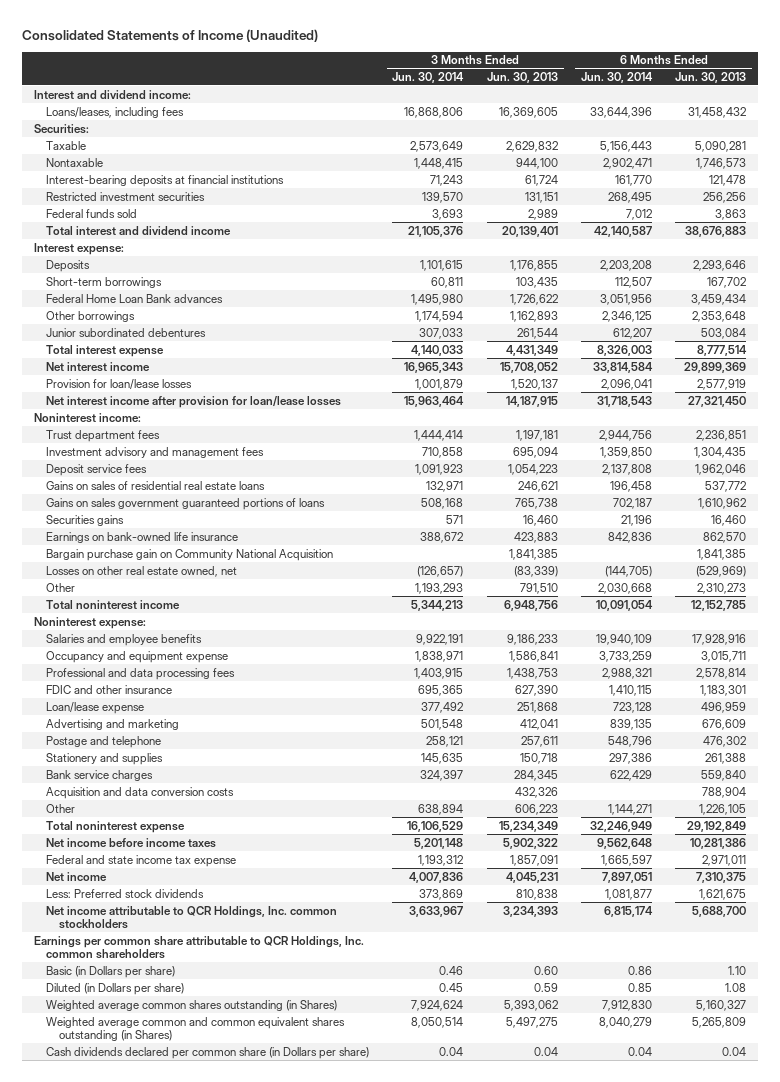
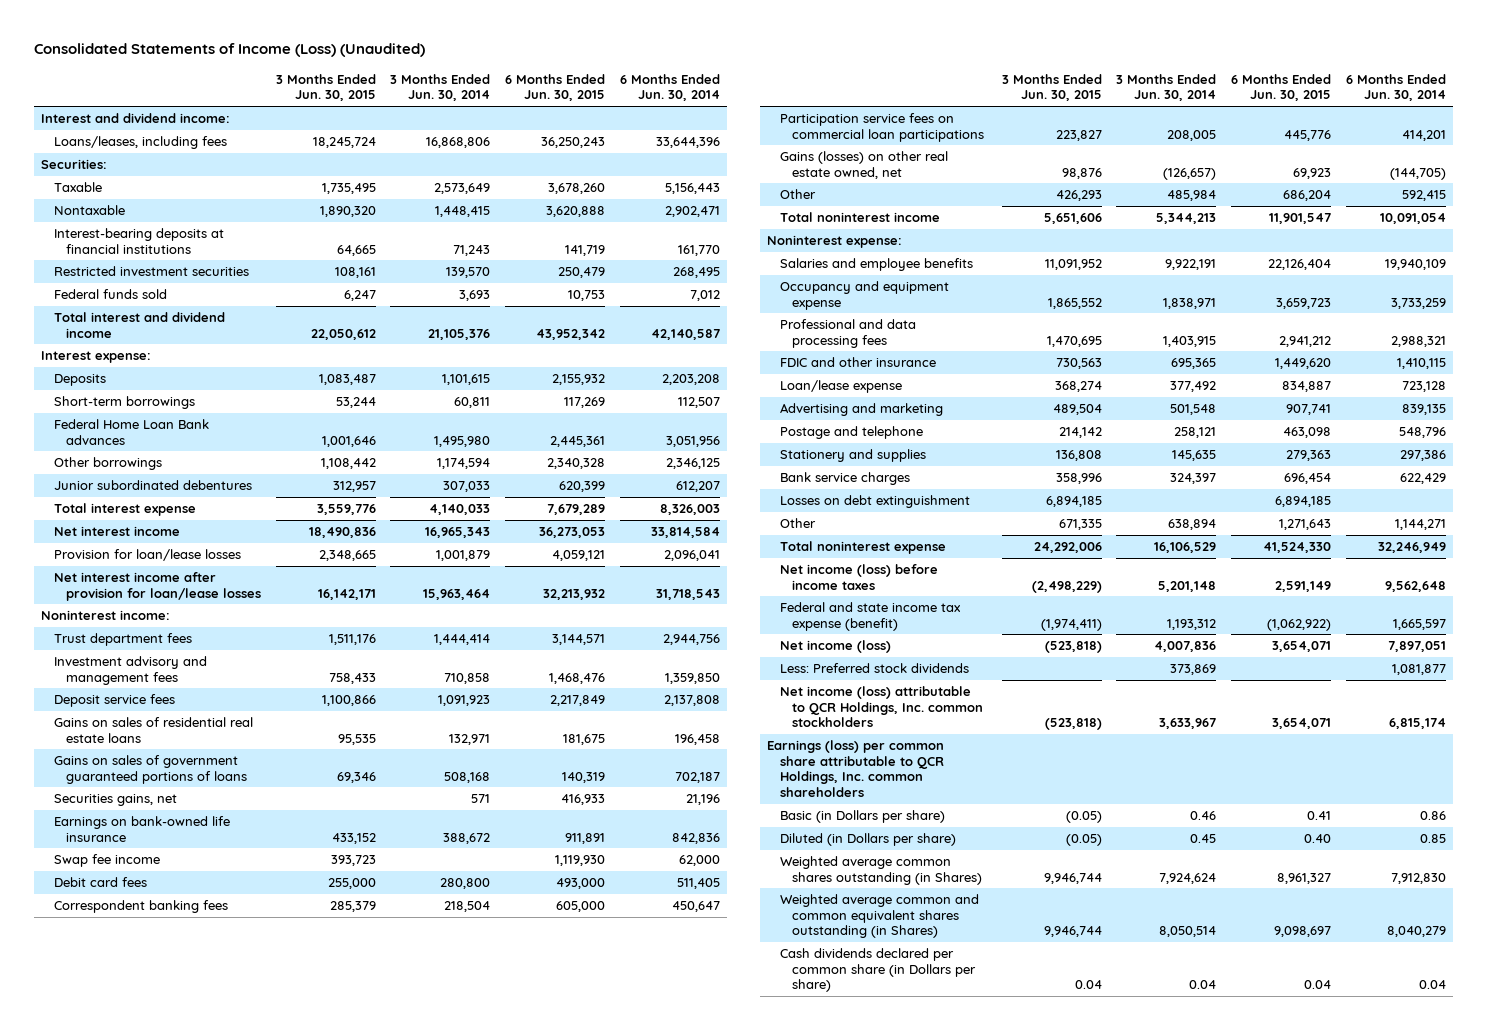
- Consolidated Statements of Income (Unaudited)
+ Consolidated Statements of Income (Loss) (Unaudited)
- | 3 Months Ended Jun. 30, 2014 | 3 Months Ended Jun. 30, 2013 | 6 Months Ended Jun. 30, 2014 | 6 Months Ended Jun. 30, 2013
+ | 3 Months Ended Jun. 30, 2015 | 3 Months Ended Jun. 30, 2014 | 6 Months Ended Jun. 30, 2015 | 6 Months Ended Jun. 30, 2014
- Gains on sales government guaranteed portions of loans | 508,168 | 765,738 | 702,187 | 1,610,962
- Securities gains | 571 | 16,460 | 21,196 | 16,460
+ Gains on sales of government guaranteed portions of loans | 69,346 | 508,168 | 140,319 | 702,187
+ Securities gains, net | | 571 | 416,933 | 21,196
- Bargain purchase gain on Community National Acquisition | | 1,841,385 | | 1,841,385
- Losses on other real estate owned, net | (126,657) | (83,339) | (144,705) | (529,969)
- Other | 1,193,293 | 791,510 | 2,030,668 | 2,310,273
+ Swap fee income | 393,723 | | 1,119,930 | 62,000
+ Debit card fees | 255,000 | 280,800 | 493,000 | 511,405
+ Correspondent banking fees | 285,379 | 218,504 | 605,000 | 450,647
+ Participation service fees on commercial loan participations | 223,827 | 208,005 | 445,776 | 414,201
+ Gains (losses) on other real estate owned, net | 98,876 | (126,657) | 69,923 | (144,705)
+ Other | 426,293 | 485,984 | 686,204 | 592,415
- Acquisition and data conversion costs | | 432,326 | | 788,904
+ Losses on debt extinguishment | 6,894,185 | | 6,894,185 |
- Net income before income taxes | 5,201,148 | 5,902,322 | 9,562,648 | 10,281,386
- Federal and state income tax expense | 1,193,312 | 1,857,091 | 1,665,597 | 2,971,011
- Net income | 4,007,836 | 4,045,231 | 7,897,051 | 7,310,375
+ Net income (loss) before income taxes | (2,498,229) | 5,201,148 | 2,591,149 | 9,562,648
+ Federal and state income tax expense (benefit) | (1,974,411) | 1,193,312 | (1,062,922) | 1,665,597
+ Net income (loss) | (523,818) | 4,007,836 | 3,654,071 | 7,897,051
- Net income attributable to QCR Holdings, Inc. common stockholders | 3,633,967 | 3,234,393 | 6,815,174 | 5,688,700
- Earnings per common share attributable to QCR Holdings, Inc. common shareholders
+ Net income (loss) attributable to QCR Holdings, Inc. common stockholders | (523,818) | 3,633,967 | 3,654,071 | 6,815,174
+ Earnings (loss) per common share attributable to QCR Holdings, Inc. common shareholders

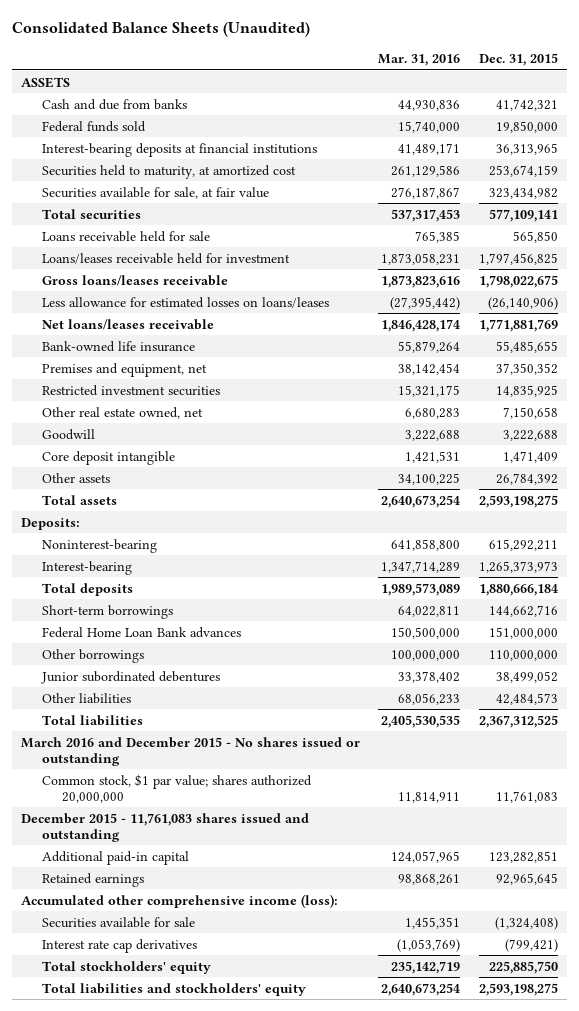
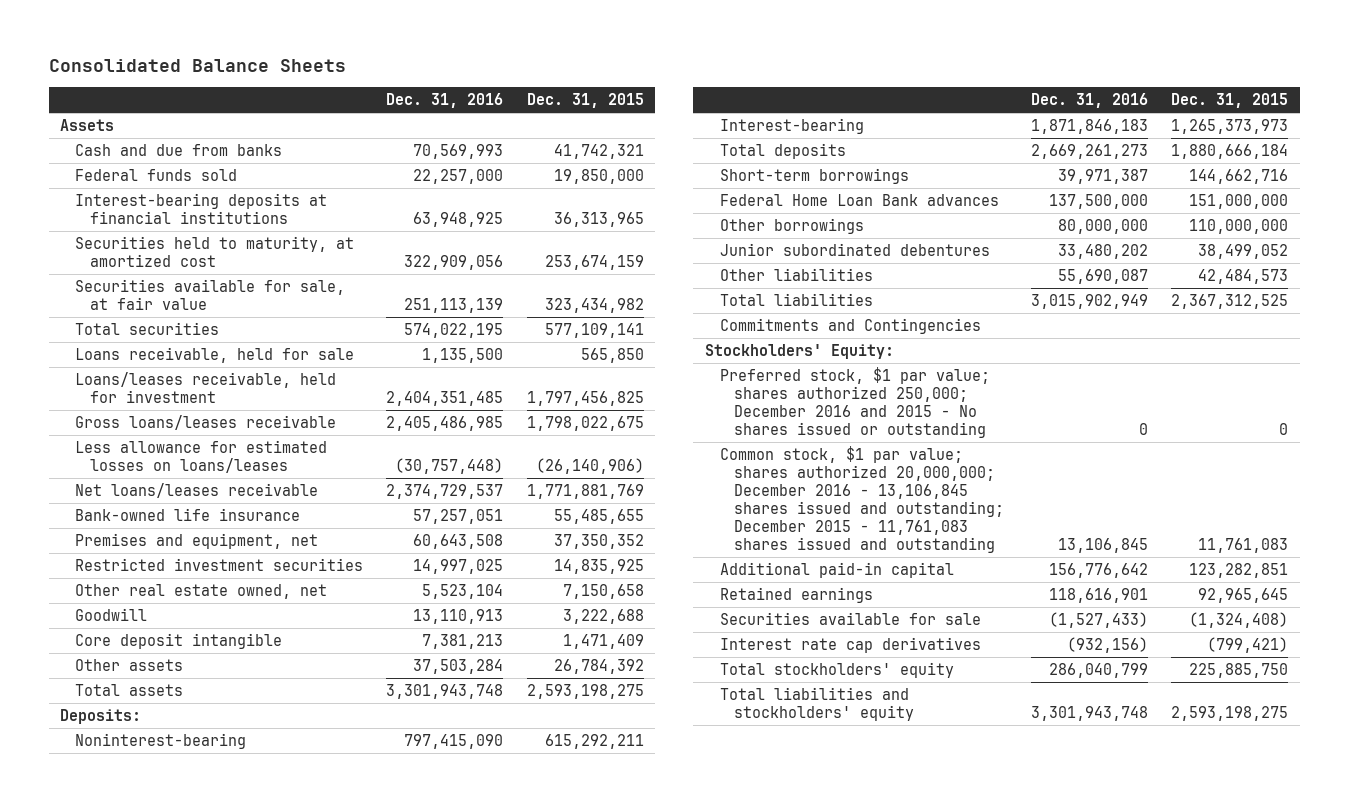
- Consolidated Balance Sheets (Unaudited)
+ Consolidated Balance Sheets
- | Mar. 31, 2016 | Dec. 31, 2015
+ | Dec. 31, 2016 | Dec. 31, 2015
- ASSETS
+ Assets
- Loans receivable held for sale | 765,385 | 565,850
- Loans/leases receivable held for investment | 1,873,058,231 | 1,797,456,825
+ Loans receivable, held for sale | 1,135,500 | 565,850
+ Loans/leases receivable, held for investment | 2,404,351,485 | 1,797,456,825
- March 2016 and December 2015 - No shares issued or outstanding
- Common stock, $1 par value; shares authorized 20,000,000 | 11,814,911 | 11,761,083
- December 2015 - 11,761,083 shares issued and outstanding
+ Commitments and Contingencies
+ Stockholders' Equity:
+ Preferred stock, $1 par value; shares authorized 250,000; December 2016 and 2015 - No shares issued or outstanding | 0 | 0
+ Common stock, $1 par value; shares authorized 20,000,000; December 2016 - 13,106,845 shares issued and outstanding; December 2015 - 11,761,083 shares issued and outstanding | 13,106,845 | 11,761,083
- Accumulated other comprehensive income (loss):

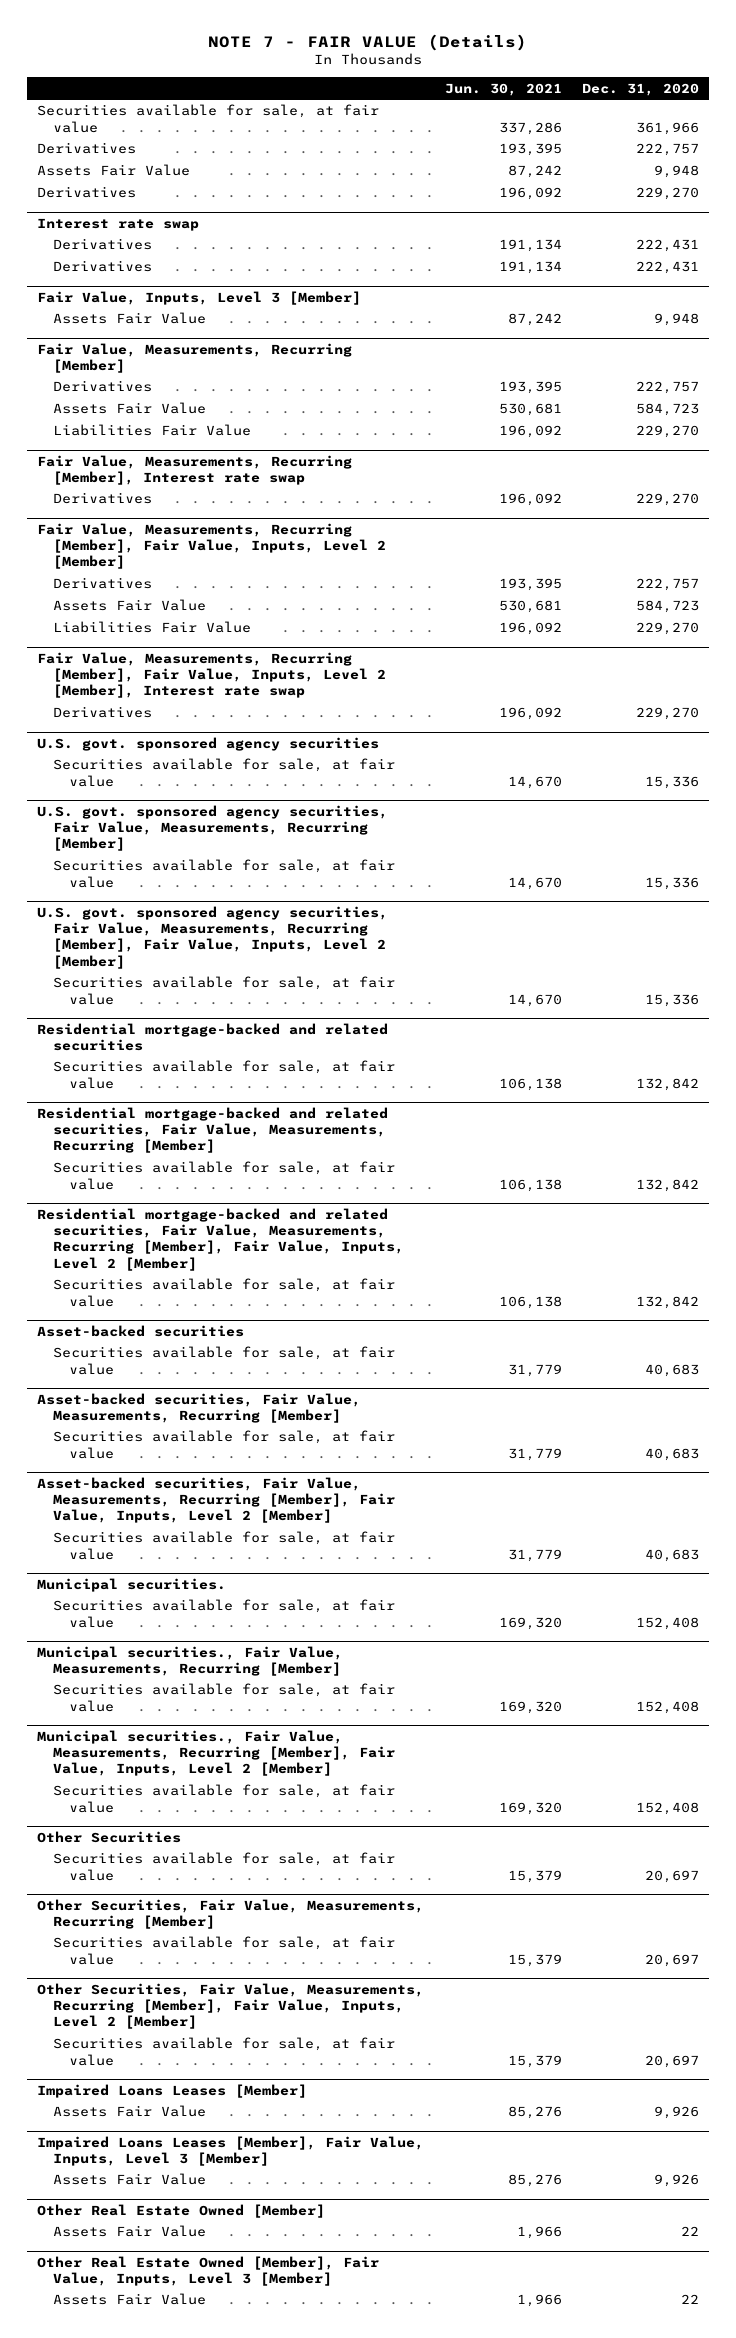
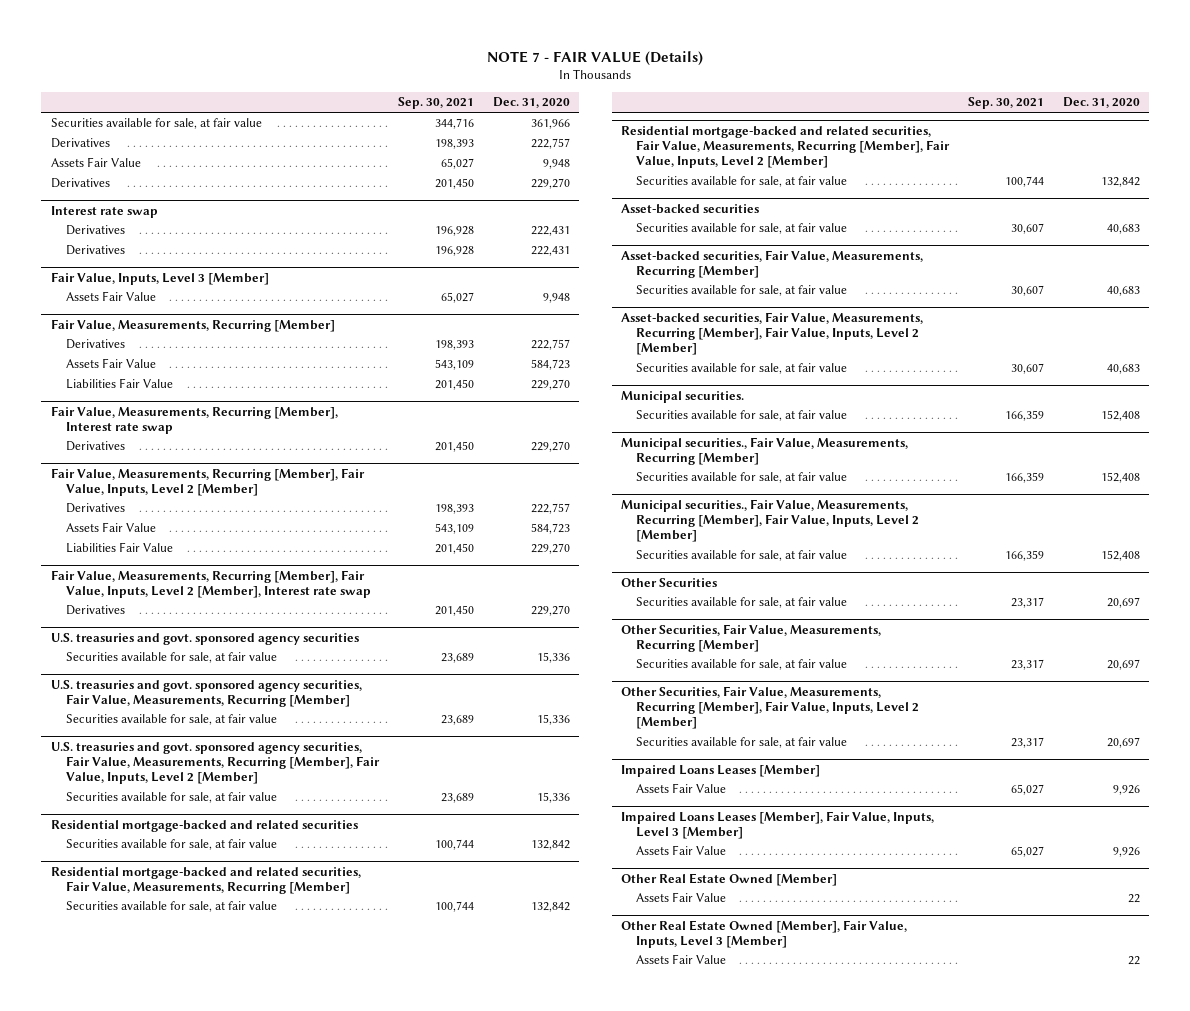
- | Jun. 30, 2021 | Dec. 31, 2020
+ | Sep. 30, 2021 | Dec. 31, 2020
- U.S. govt. sponsored agency securities
+ U.S. treasuries and govt. sponsored agency securities
- U.S. govt. sponsored agency securities, Fair Value, Measurements, Recurring [Member]
+ U.S. treasuries and govt. sponsored agency securities, Fair Value, Measurements, Recurring [Member]
- U.S. govt. sponsored agency securities, Fair Value, Measurements, Recurring [Member], Fair Value, Inputs, Level 2 [Member]
+ U.S. treasuries and govt. sponsored agency securities, Fair Value, Measurements, Recurring [Member], Fair Value, Inputs, Level 2 [Member]

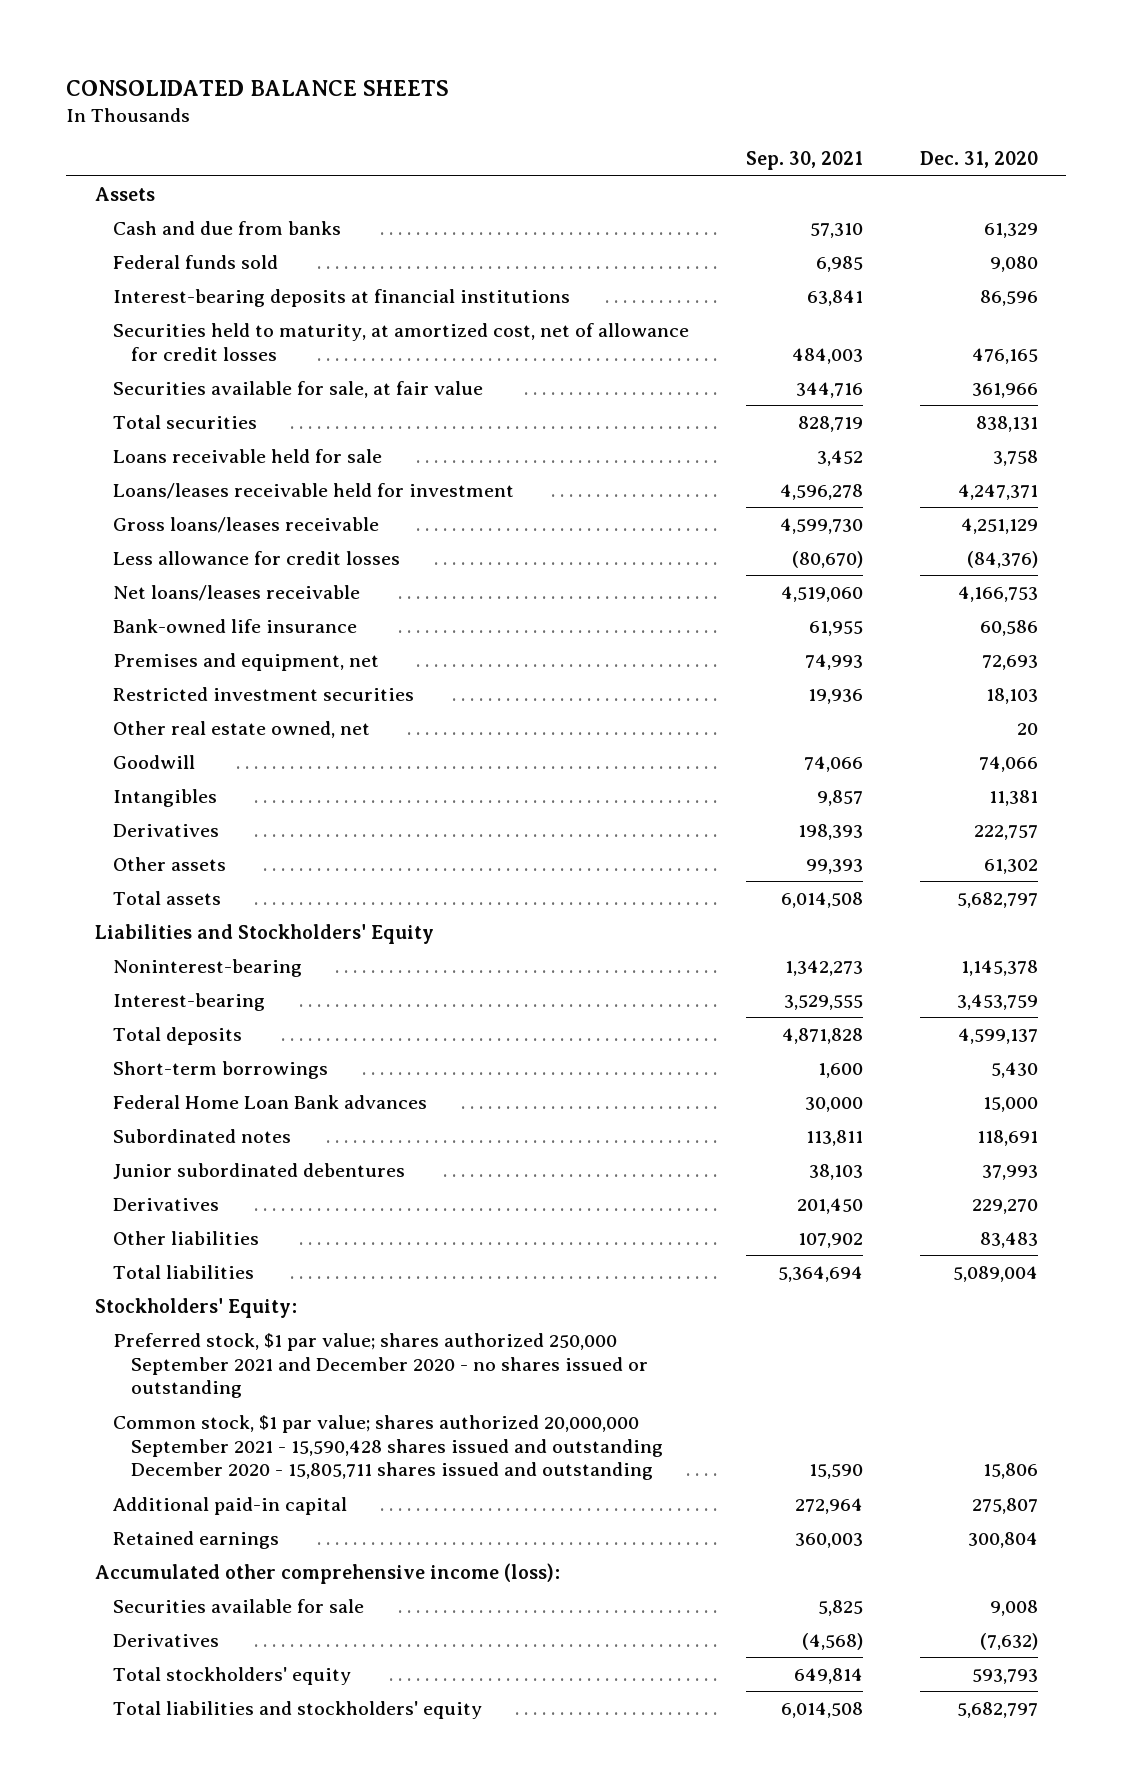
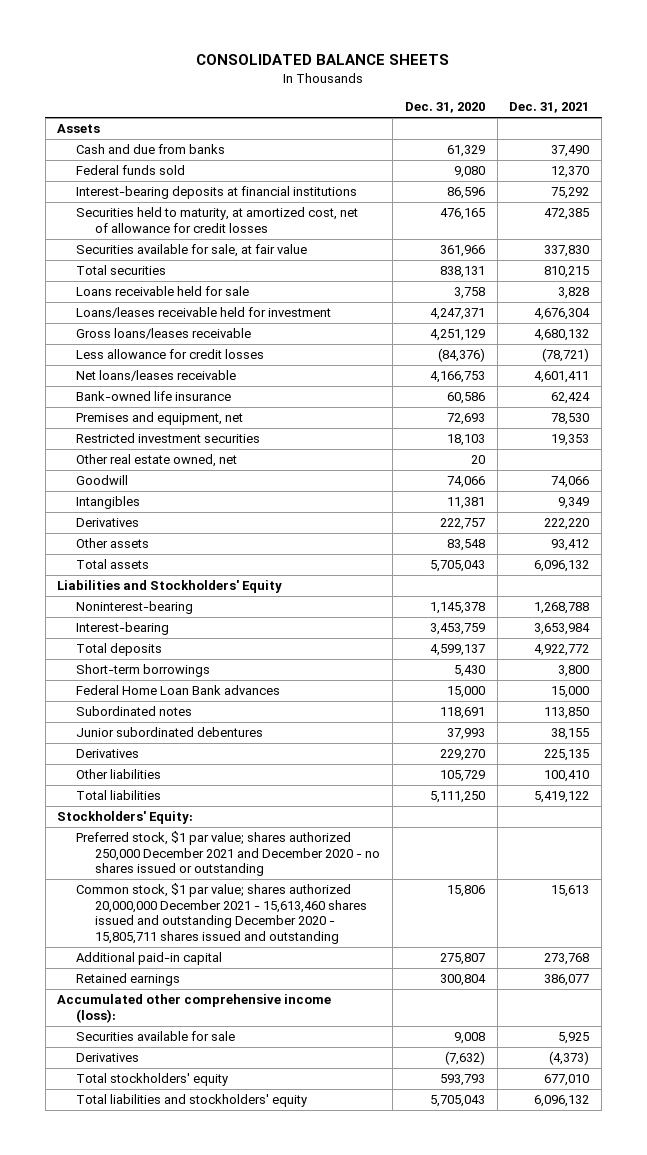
- | Sep. 30, 2021 | Dec. 31, 2020
+ | Dec. 31, 2020 | Dec. 31, 2021
- Other assets | 99,393 | 61,302
- Total assets | 6,014,508 | 5,682,797
+ Other assets | 83,548 | 93,412
+ Total assets | 5,705,043 | 6,096,132
- Other liabilities | 107,902 | 83,483
- Total liabilities | 5,364,694 | 5,089,004
+ Other liabilities | 105,729 | 100,410
+ Total liabilities | 5,111,250 | 5,419,122
- Preferred stock, $1 par value; shares authorized 250,000 September 2021 and December 2020 - no shares issued or outstanding
- Common stock, $1 par value; shares authorized 20,000,000 September 2021 - 15,590,428 shares issued and outstanding December 2020 - 15,805,711 shares issued and outstanding | 15,590 | 15,806
+ Preferred stock, $1 par value; shares authorized 250,000 December 2021 and December 2020 - no shares issued or outstanding
+ Common stock, $1 par value; shares authorized 20,000,000 December 2021 - 15,613,460 shares issued and outstanding December 2020 - 15,805,711 shares issued and outstanding | 15,806 | 15,613
- Total liabilities and stockholders' equity | 6,014,508 | 5,682,797
+ Total liabilities and stockholders' equity | 5,705,043 | 6,096,132

